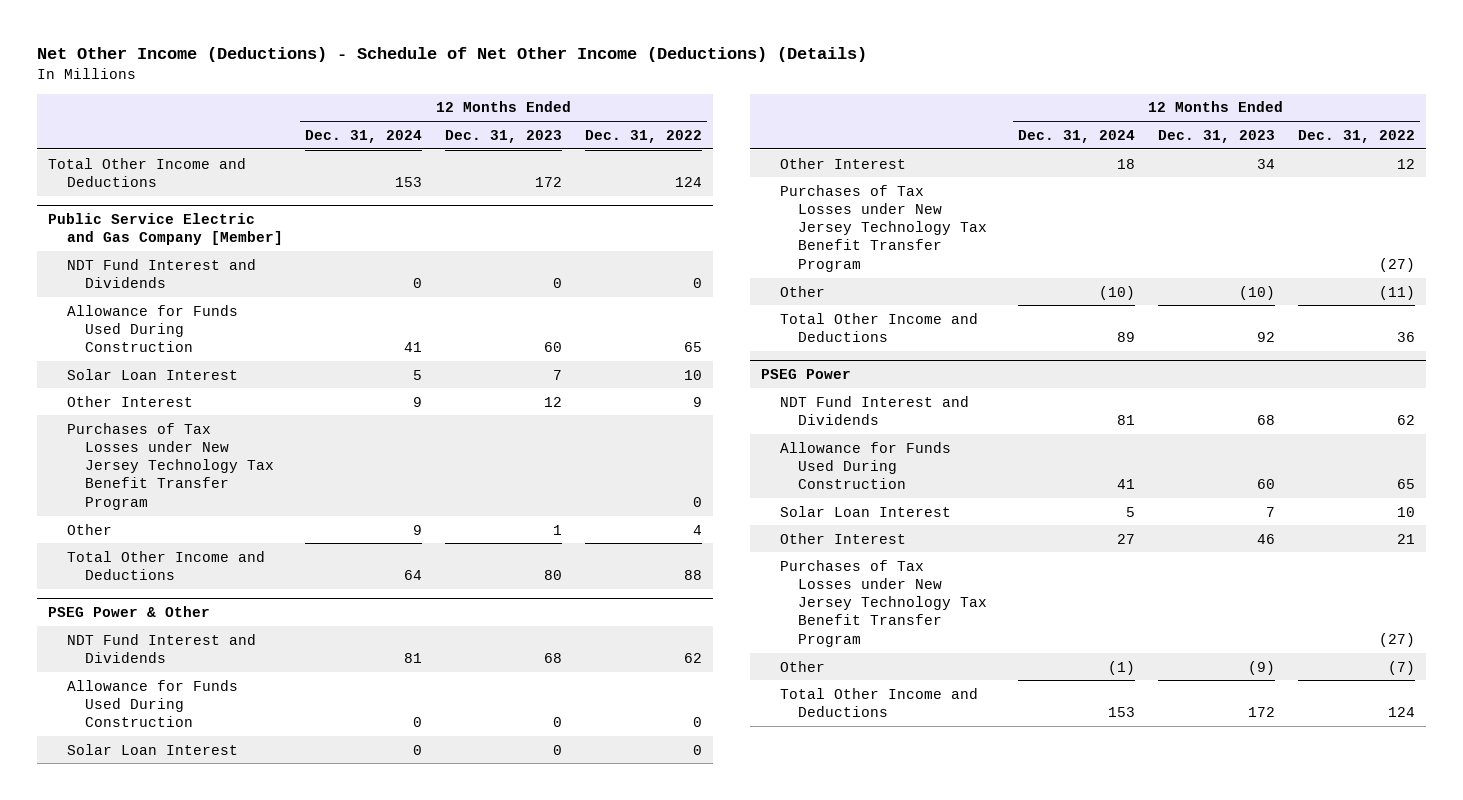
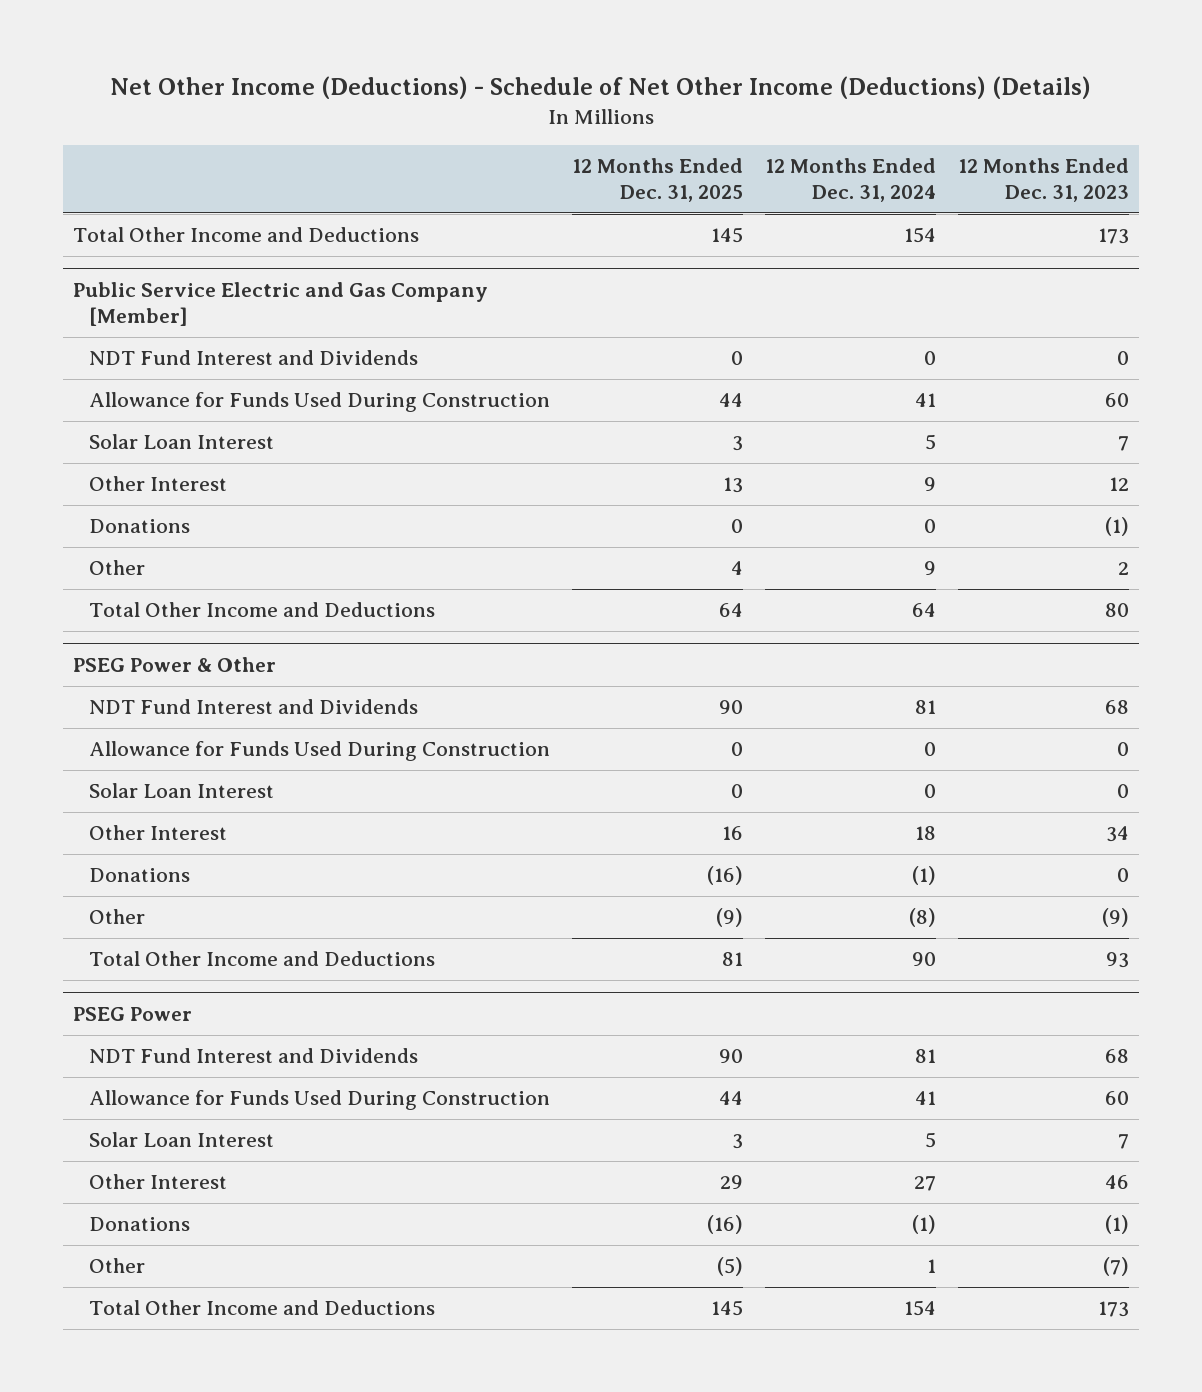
- | 12 Months Ended Dec. 31, 2024 | 12 Months Ended Dec. 31, 2023 | 12 Months Ended Dec. 31, 2022
+ | 12 Months Ended Dec. 31, 2025 | 12 Months Ended Dec. 31, 2024 | 12 Months Ended Dec. 31, 2023
- Total Other Income and Deductions | 153 | 172 | 124
+ Total Other Income and Deductions | 145 | 154 | 173
@ Public Service Electric and Gas Company [Member]
- Purchases of Tax Losses under New Jersey Technology Tax Benefit Transfer Program | | | 0
- Other | 9 | 1 | 4
+ Donations | 0 | 0 | (1)
+ Other | 4 | 9 | 2
@ PSEG Power & Other
- Purchases of Tax Losses under New Jersey Technology Tax Benefit Transfer Program | | | (27)
- Other | (10) | (10) | (11)
- Total Other Income and Deductions | 89 | 92 | 36
+ Donations | (16) | (1) | 0
+ Other | (9) | (8) | (9)
+ Total Other Income and Deductions | 81 | 90 | 93
@ PSEG Power
- Purchases of Tax Losses under New Jersey Technology Tax Benefit Transfer Program | | | (27)
- Other | (1) | (9) | (7)
- Total Other Income and Deductions | 153 | 172 | 124
+ Donations | (16) | (1) | (1)
+ Other | (5) | 1 | (7)
+ Total Other Income and Deductions | 145 | 154 | 173

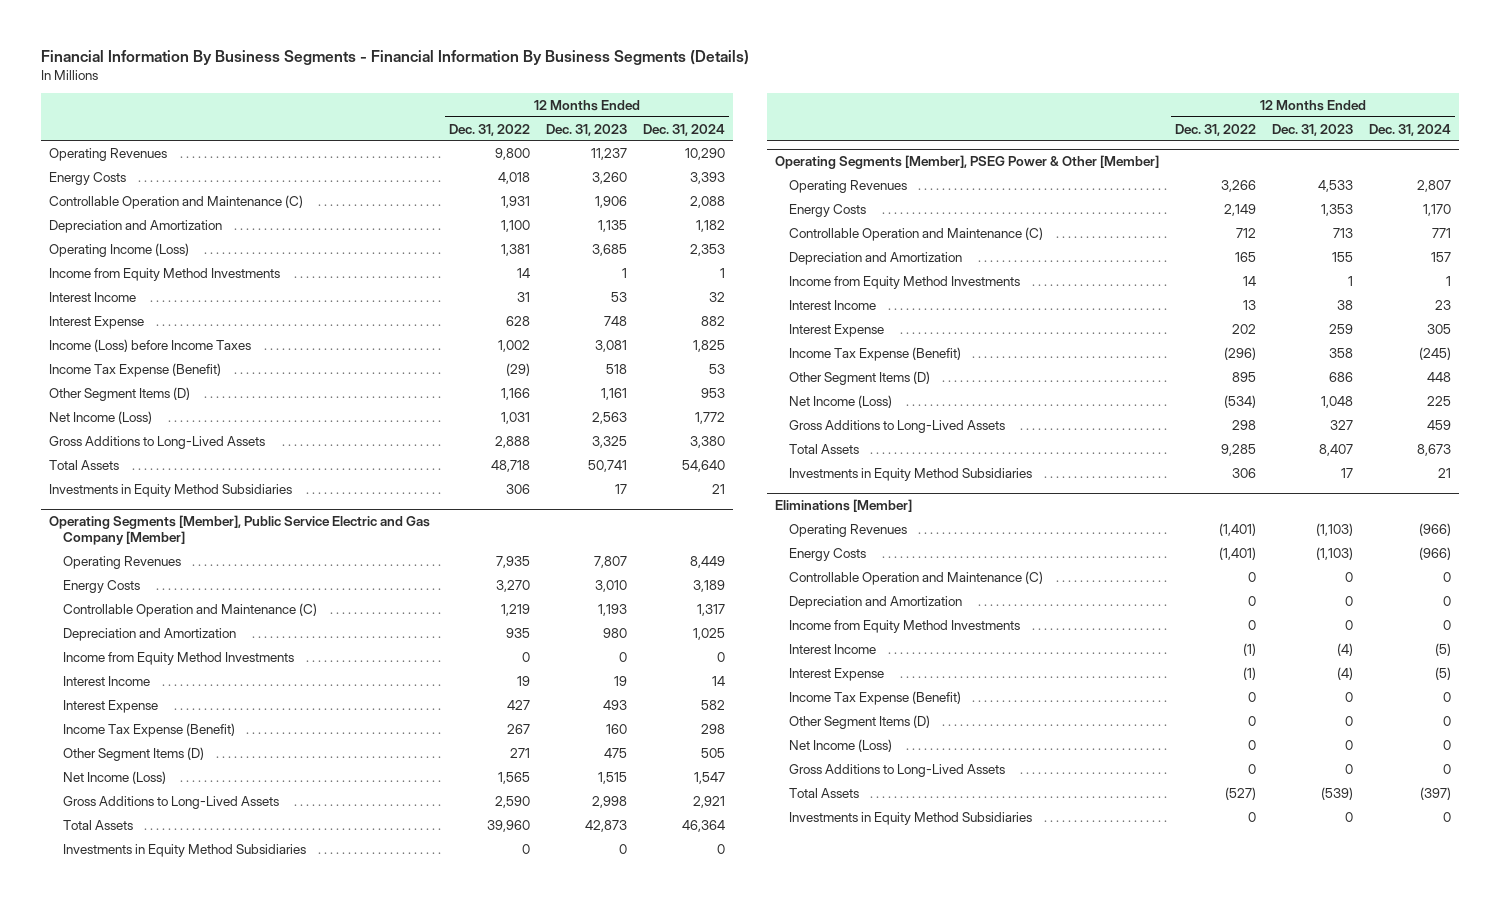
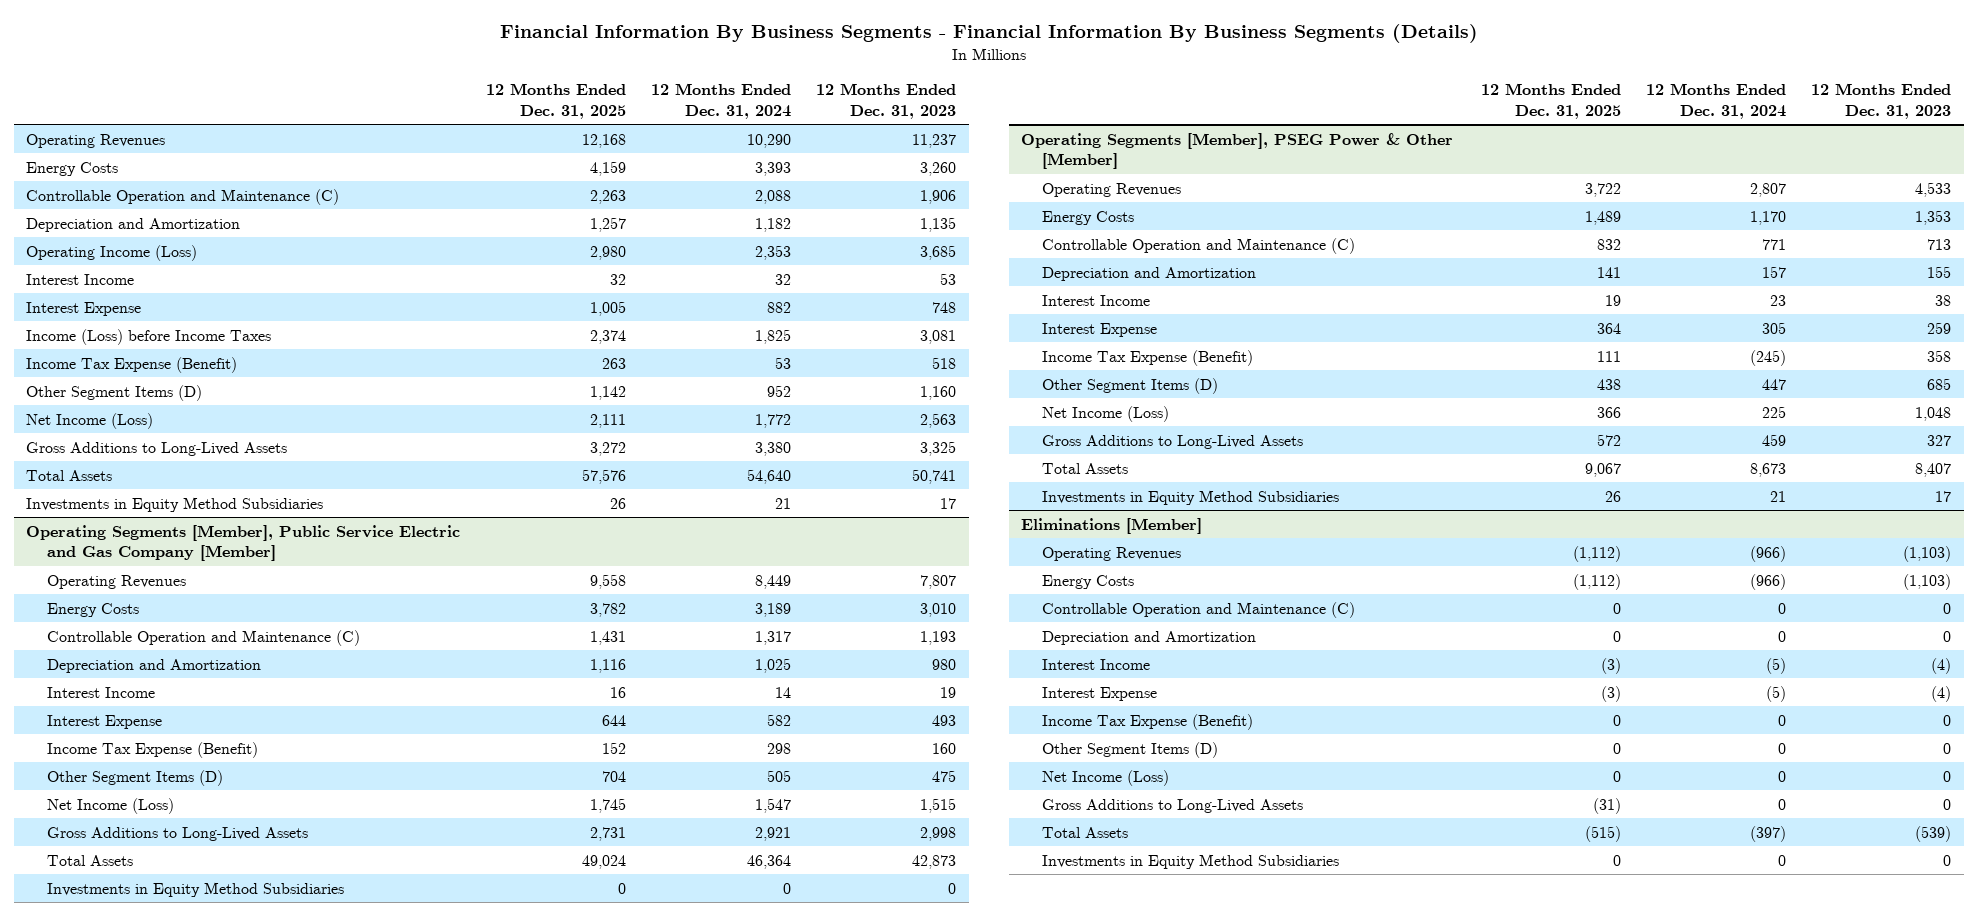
- | 12 Months Ended Dec. 31, 2022 | 12 Months Ended Dec. 31, 2023 | 12 Months Ended Dec. 31, 2024
+ | 12 Months Ended Dec. 31, 2025 | 12 Months Ended Dec. 31, 2024 | 12 Months Ended Dec. 31, 2023
- Income from Equity Method Investments | 14 | 1 | 1
- Other Segment Items (D) | 1,166 | 1,161 | 953
+ Other Segment Items (D) | 1,142 | 952 | 1,160
@ Operating Segments [Member], Public Service Electric and Gas Company [Member]
- Income from Equity Method Investments | 0 | 0 | 0
@ Operating Segments [Member], PSEG Power & Other [Member]
- Income from Equity Method Investments | 14 | 1 | 1
- Other Segment Items (D) | 895 | 686 | 448
+ Other Segment Items (D) | 438 | 447 | 685
@ Eliminations [Member]
- Income from Equity Method Investments | 0 | 0 | 0

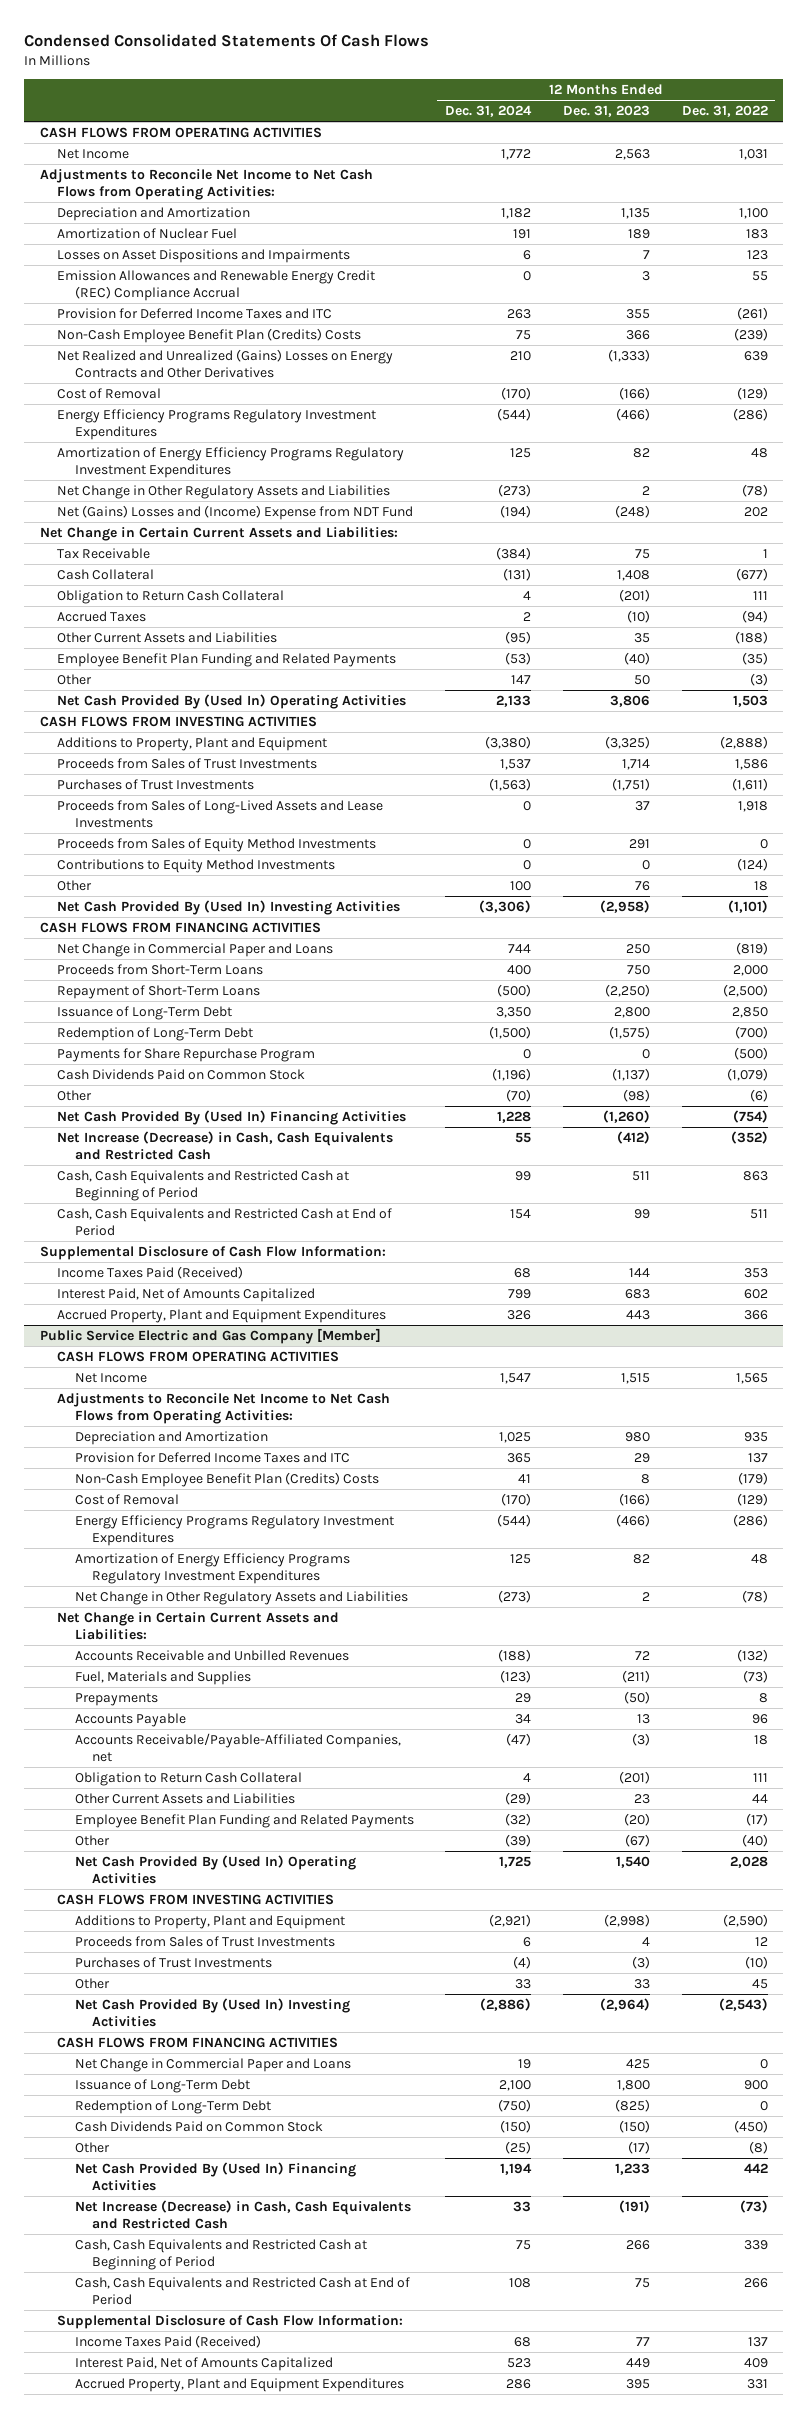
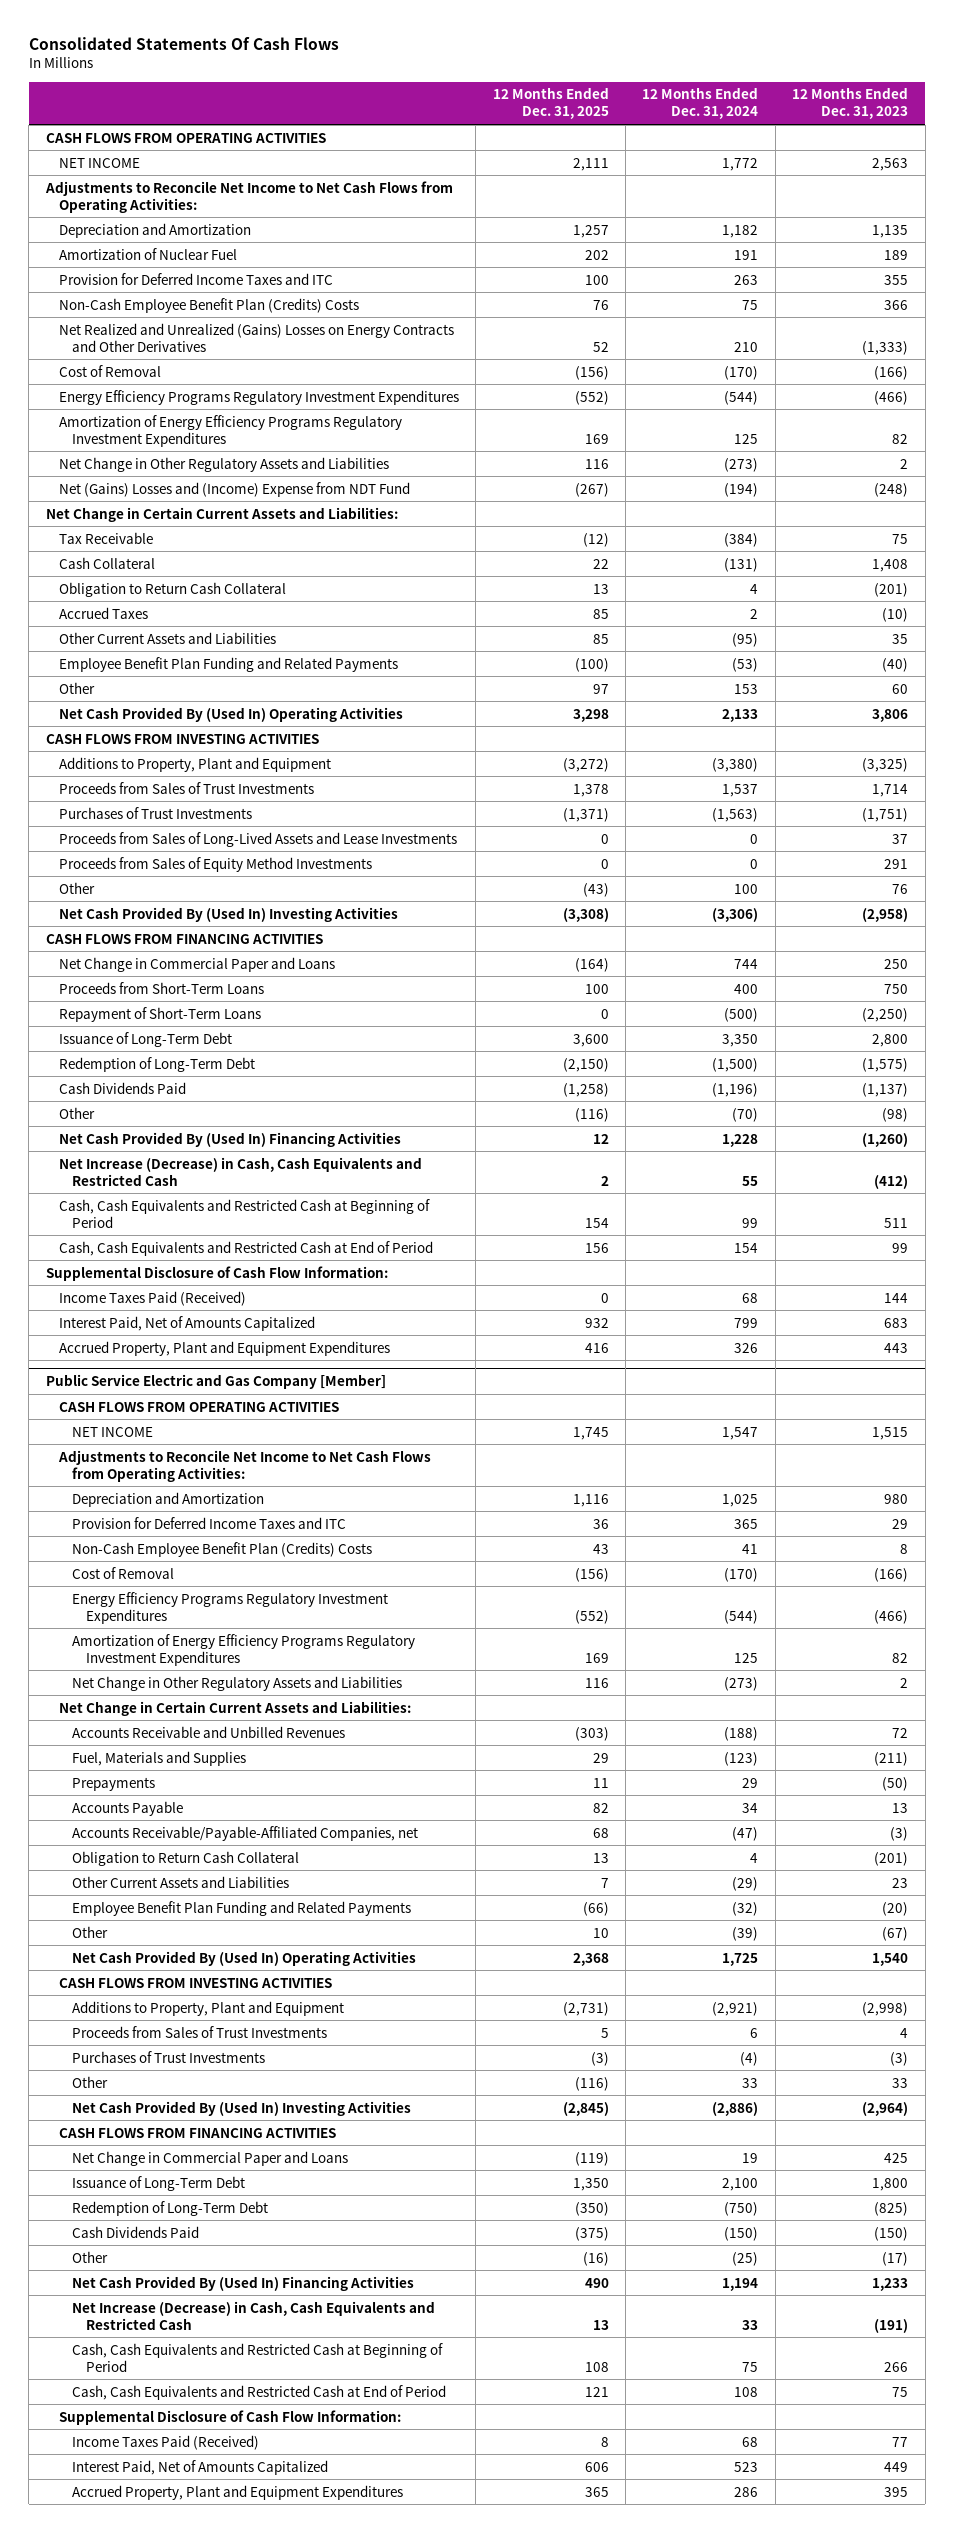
- Condensed Consolidated Statements Of Cash Flows
+ Consolidated Statements Of Cash Flows
- | 12 Months Ended Dec. 31, 2024 | 12 Months Ended Dec. 31, 2023 | 12 Months Ended Dec. 31, 2022
+ | 12 Months Ended Dec. 31, 2025 | 12 Months Ended Dec. 31, 2024 | 12 Months Ended Dec. 31, 2023
- Net Income | 1,772 | 2,563 | 1,031
+ NET INCOME | 2,111 | 1,772 | 2,563
- Losses on Asset Dispositions and Impairments | 6 | 7 | 123
- Emission Allowances and Renewable Energy Credit (REC) Compliance Accrual | 0 | 3 | 55
- Other | 147 | 50 | (3)
+ Other | 97 | 153 | 60
- Contributions to Equity Method Investments | 0 | 0 | (124)
- Payments for Share Repurchase Program | 0 | 0 | (500)
- Cash Dividends Paid on Common Stock | (1,196) | (1,137) | (1,079)
+ Cash Dividends Paid | (1,258) | (1,196) | (1,137)
@ Public Service Electric and Gas Company [Member]
- Net Income | 1,547 | 1,515 | 1,565
+ NET INCOME | 1,745 | 1,547 | 1,515
- Cash Dividends Paid on Common Stock | (150) | (150) | (450)
+ Cash Dividends Paid | (375) | (150) | (150)

